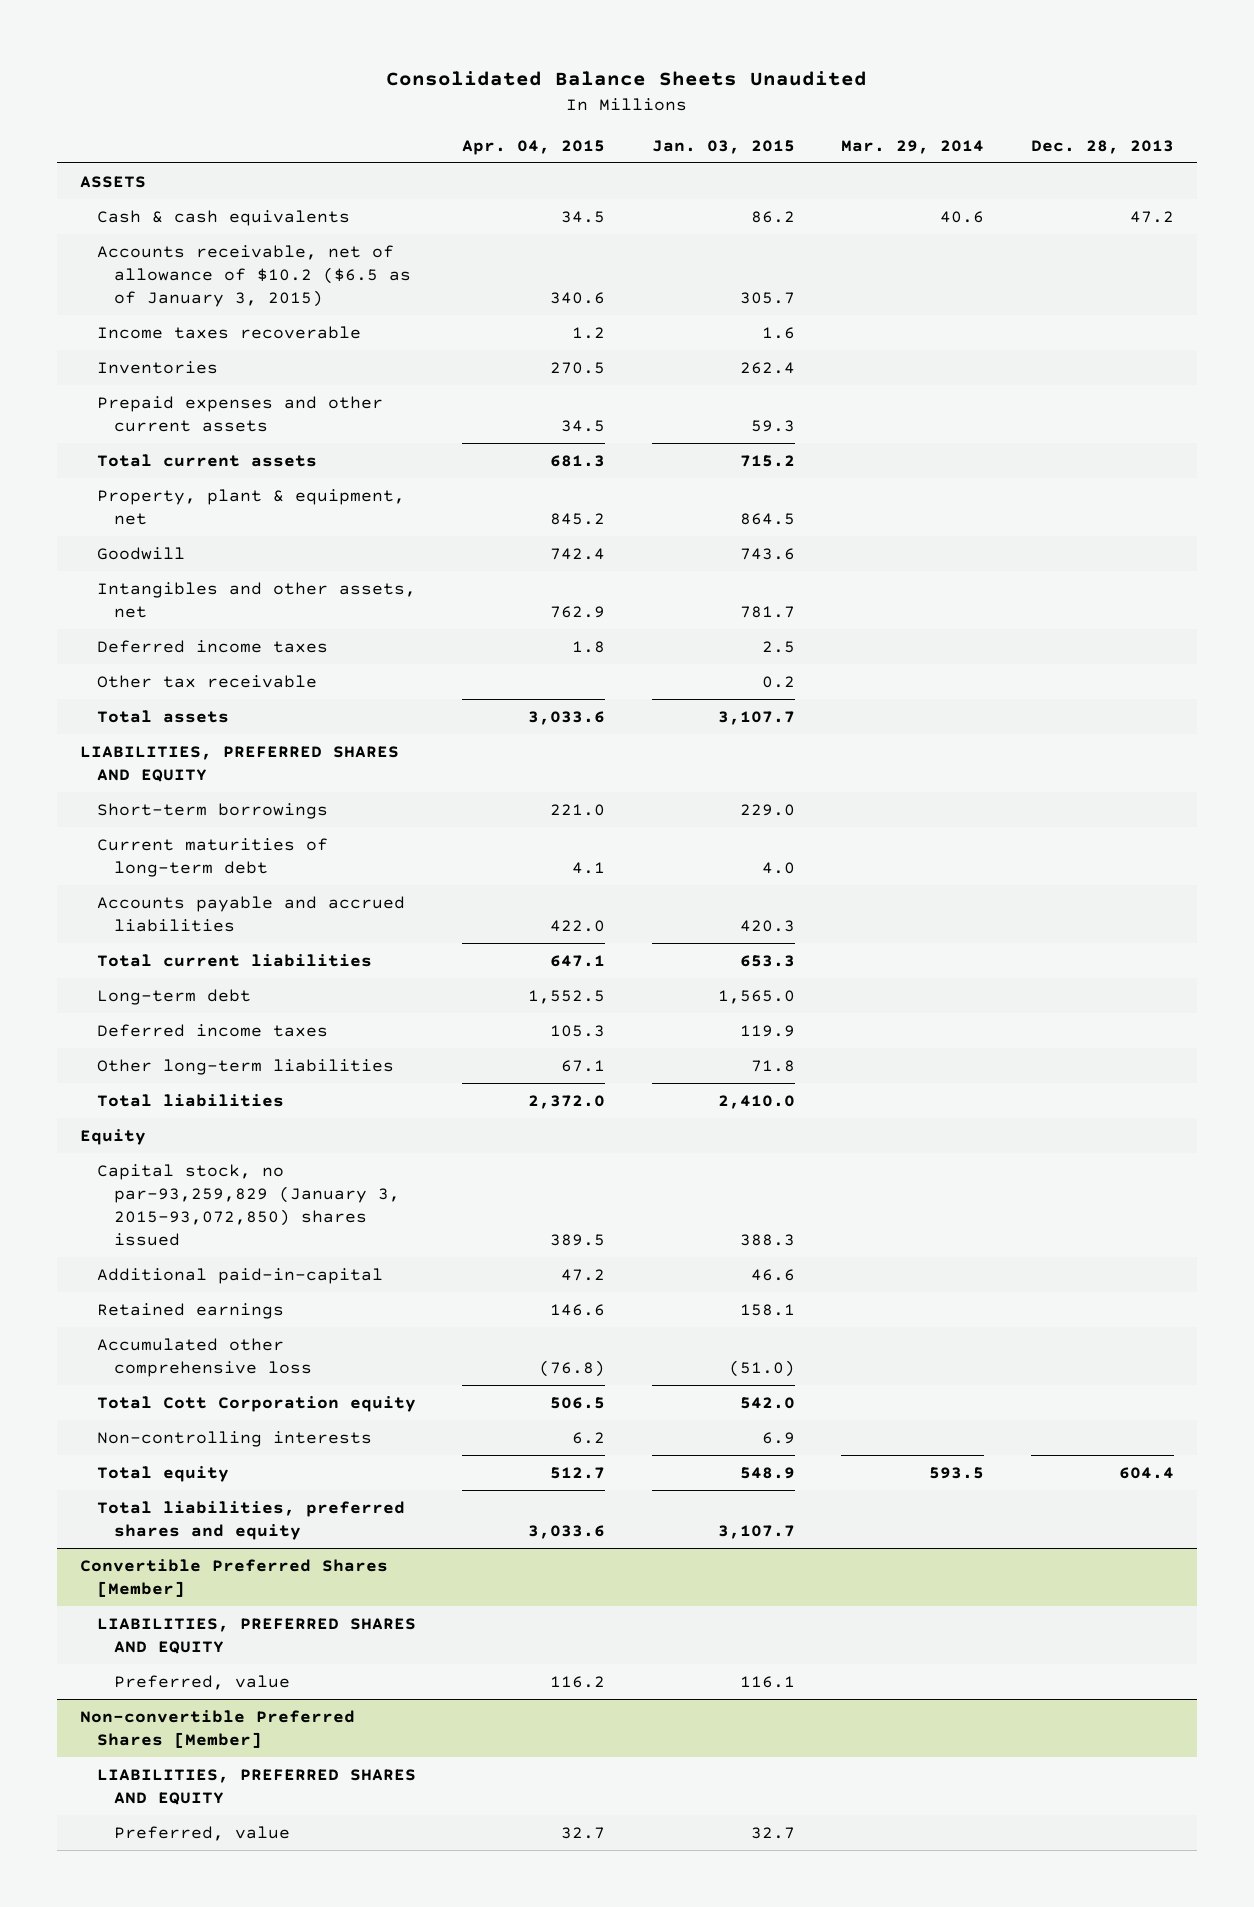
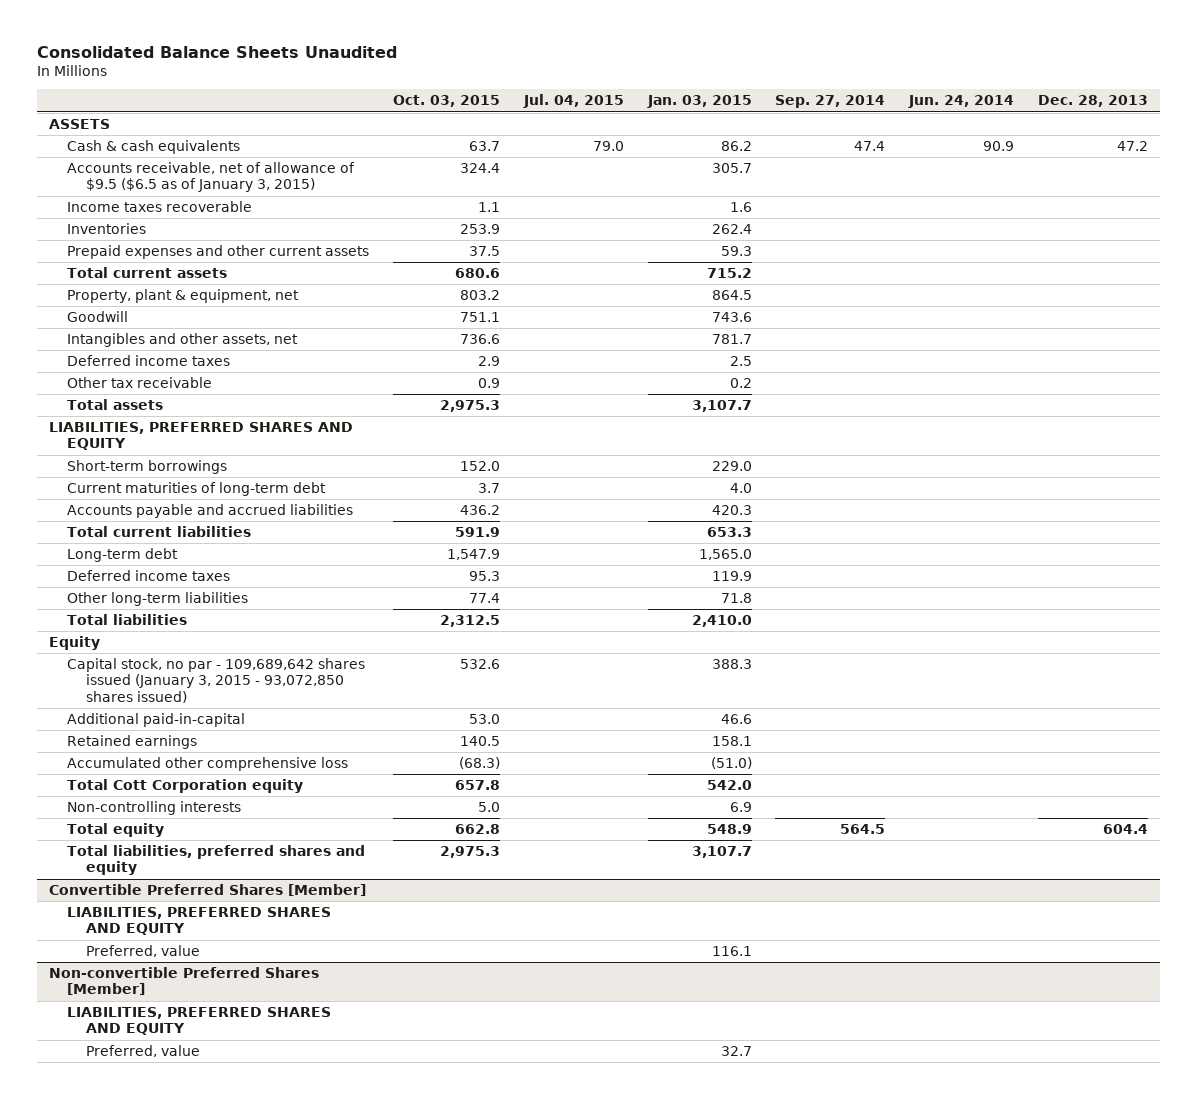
- | Apr. 04, 2015 | Jan. 03, 2015 | Mar. 29, 2014 | Dec. 28, 2013
+ | Oct. 03, 2015 | Jul. 04, 2015 | Jan. 03, 2015 | Sep. 27, 2014 | Jun. 24, 2014 | Dec. 28, 2013
- Accounts receivable, net of allowance of $10.2 ($6.5 as of January 3, 2015) | 340.6 | 305.7 | |
+ Accounts receivable, net of allowance of $9.5 ($6.5 as of January 3, 2015) | 324.4 | | 305.7 | | |
- Capital stock, no par-93,259,829 (January 3, 2015-93,072,850) shares issued | 389.5 | 388.3 | |
+ Capital stock, no par - 109,689,642 shares issued (January 3, 2015 - 93,072,850 shares issued) | 532.6 | | 388.3 | | |

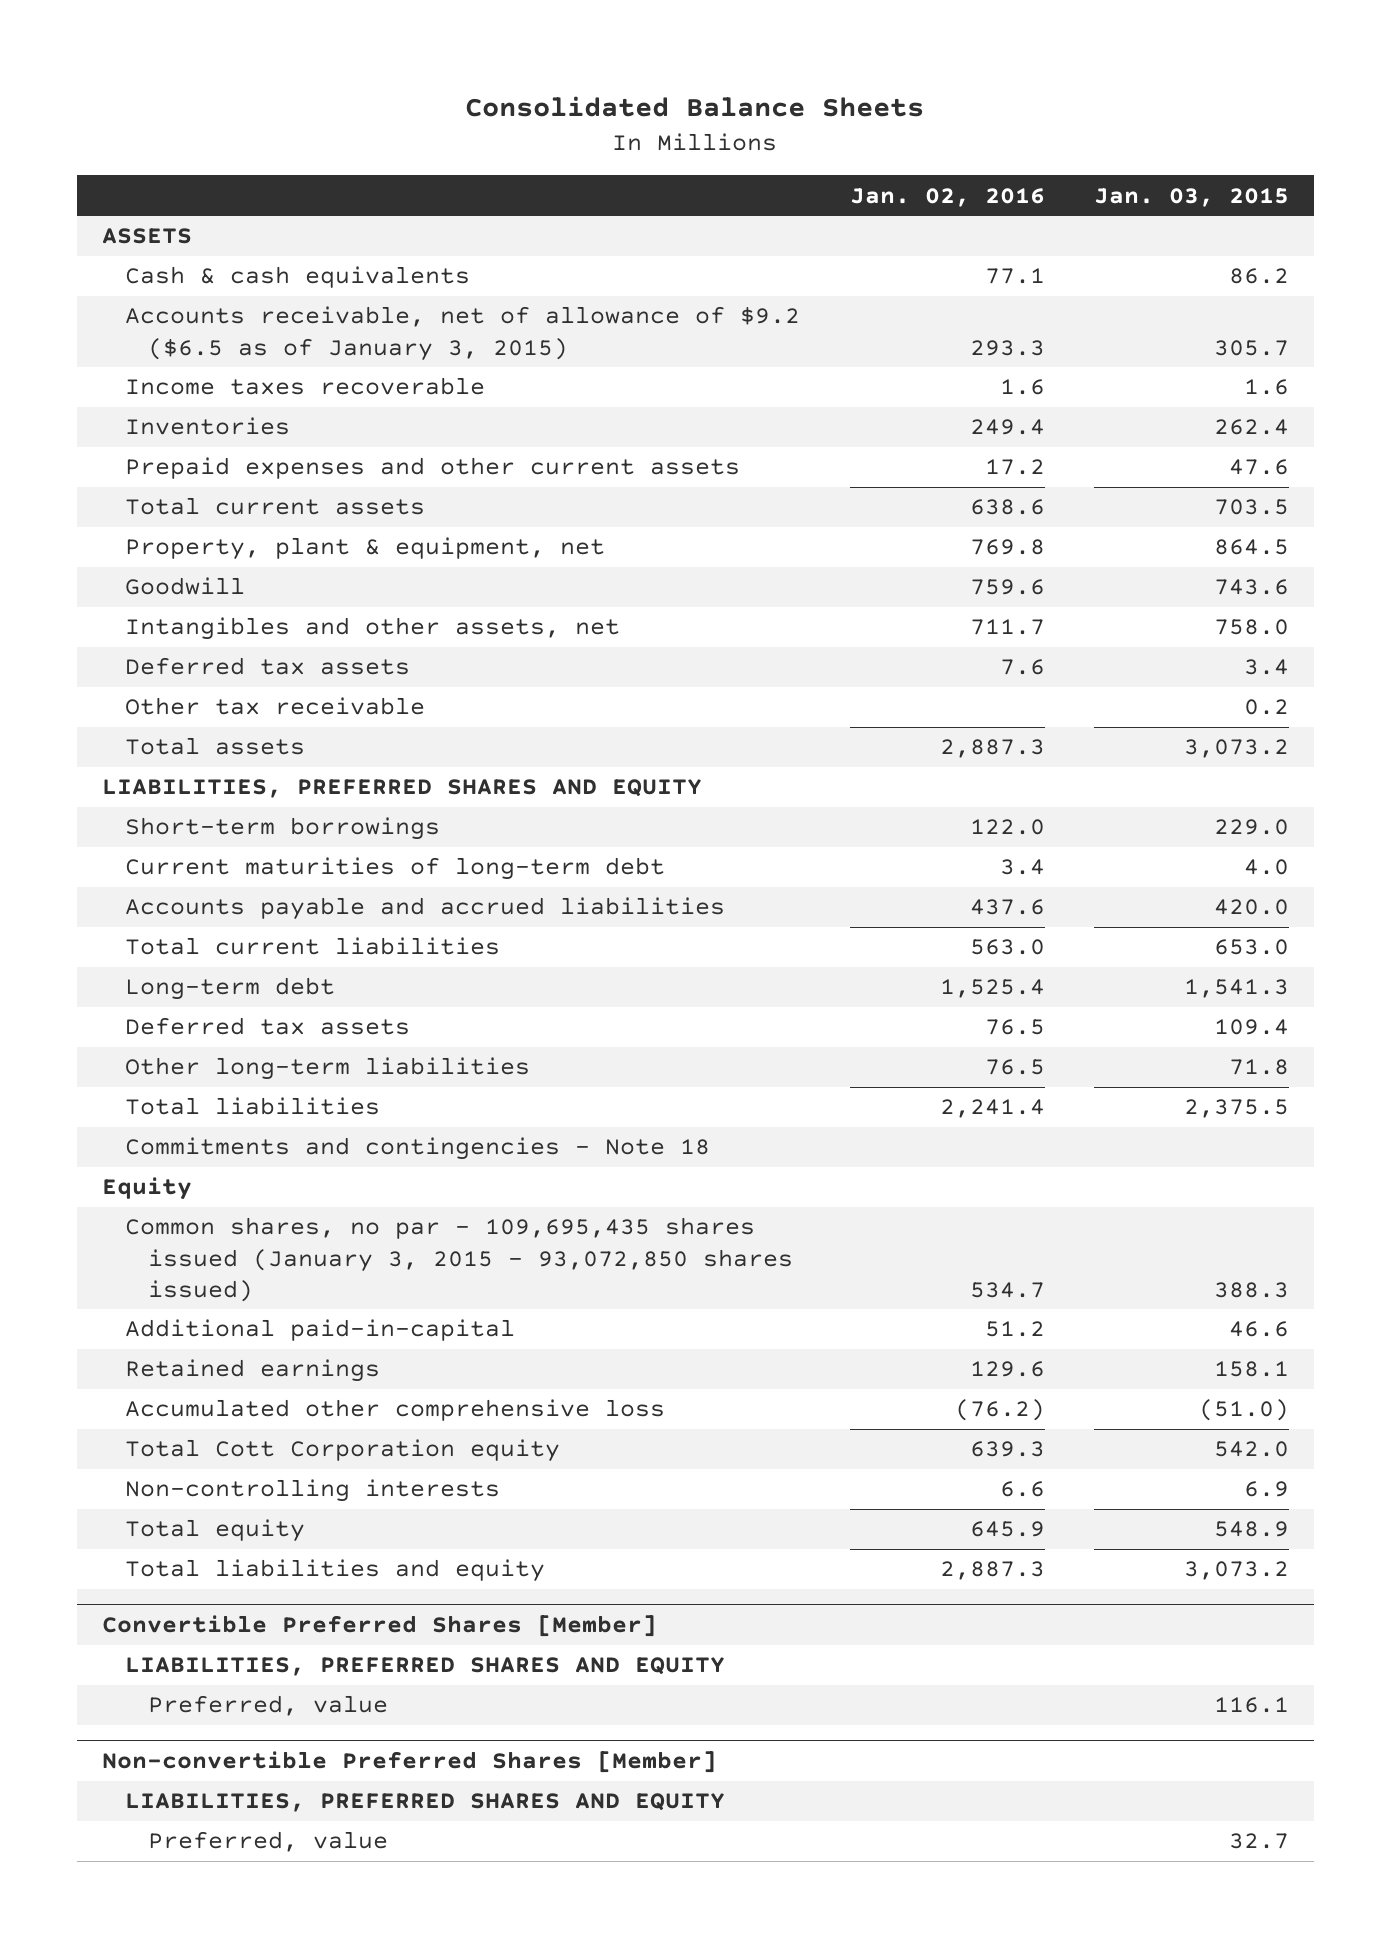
- Consolidated Balance Sheets Unaudited
+ Consolidated Balance Sheets
- | Oct. 03, 2015 | Jul. 04, 2015 | Jan. 03, 2015 | Sep. 27, 2014 | Jun. 24, 2014 | Dec. 28, 2013
+ | Jan. 02, 2016 | Jan. 03, 2015
- Accounts receivable, net of allowance of $9.5 ($6.5 as of January 3, 2015) | 324.4 | | 305.7 | | |
+ Accounts receivable, net of allowance of $9.2 ($6.5 as of January 3, 2015) | 293.3 | 305.7
- Prepaid expenses and other current assets | 37.5 | | 59.3 | | |
- Total current assets | 680.6 | | 715.2 | | |
+ Prepaid expenses and other current assets | 17.2 | 47.6
+ Total current assets | 638.6 | 703.5
- Intangibles and other assets, net | 736.6 | | 781.7 | | |
- Deferred income taxes | 2.9 | | 2.5 | | |
+ Intangibles and other assets, net | 711.7 | 758.0
+ Deferred tax assets | 7.6 | 3.4
- Total assets | 2,975.3 | | 3,107.7 | | |
+ Total assets | 2,887.3 | 3,073.2
- Accounts payable and accrued liabilities | 436.2 | | 420.3 | | |
- Total current liabilities | 591.9 | | 653.3 | | |
- Long-term debt | 1,547.9 | | 1,565.0 | | |
- Deferred income taxes | 95.3 | | 119.9 | | |
+ Accounts payable and accrued liabilities | 437.6 | 420.0
+ Total current liabilities | 563.0 | 653.0
+ Long-term debt | 1,525.4 | 1,541.3
+ Deferred tax assets | 76.5 | 109.4
- Total liabilities | 2,312.5 | | 2,410.0 | | |
+ Total liabilities | 2,241.4 | 2,375.5
+ Commitments and contingencies - Note 18
- Capital stock, no par - 109,689,642 shares issued (January 3, 2015 - 93,072,850 shares issued) | 532.6 | | 388.3 | | |
+ Common shares, no par - 109,695,435 shares issued (January 3, 2015 - 93,072,850 shares issued) | 534.7 | 388.3
- Total liabilities, preferred shares and equity | 2,975.3 | | 3,107.7 | | |
+ Total liabilities and equity | 2,887.3 | 3,073.2

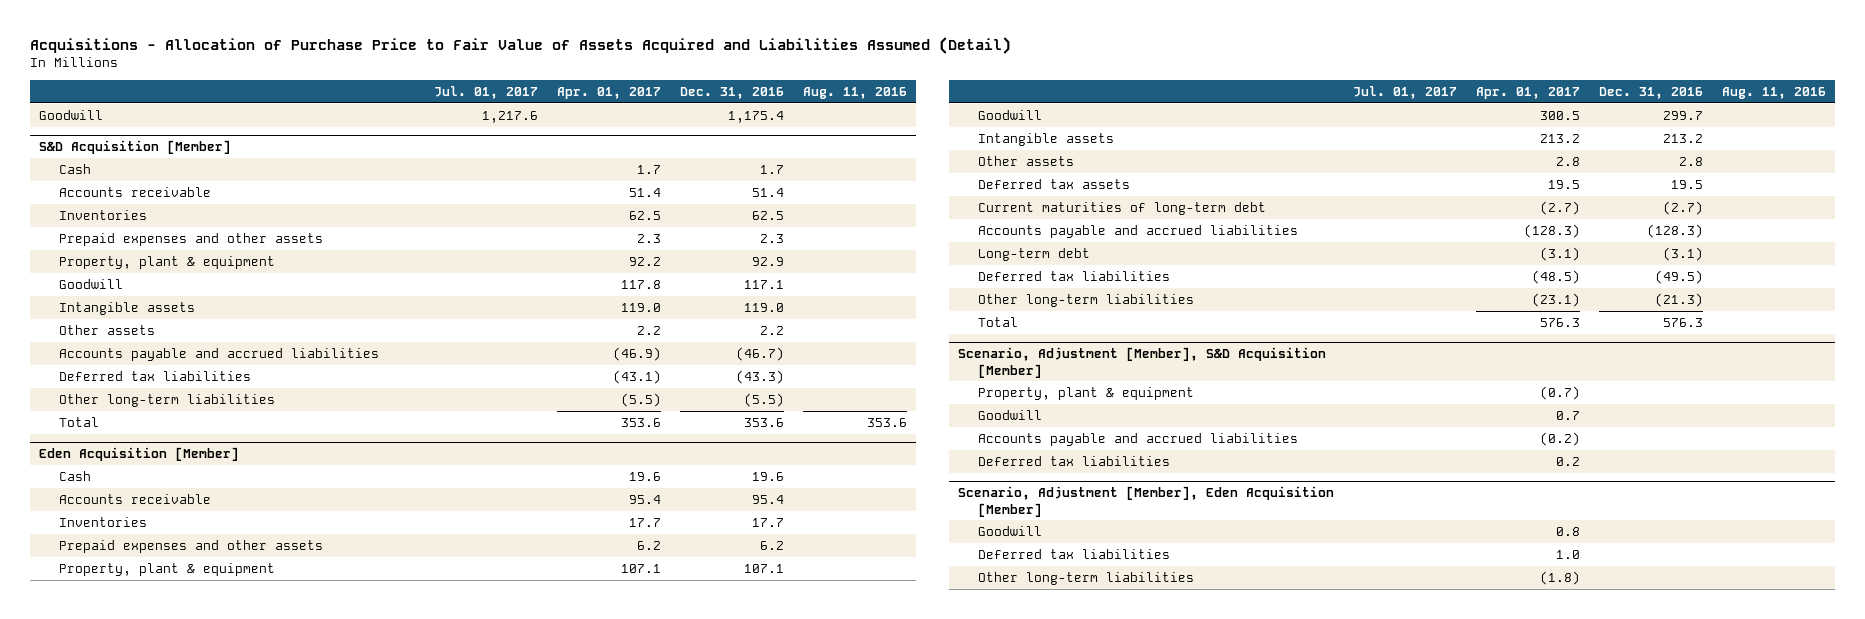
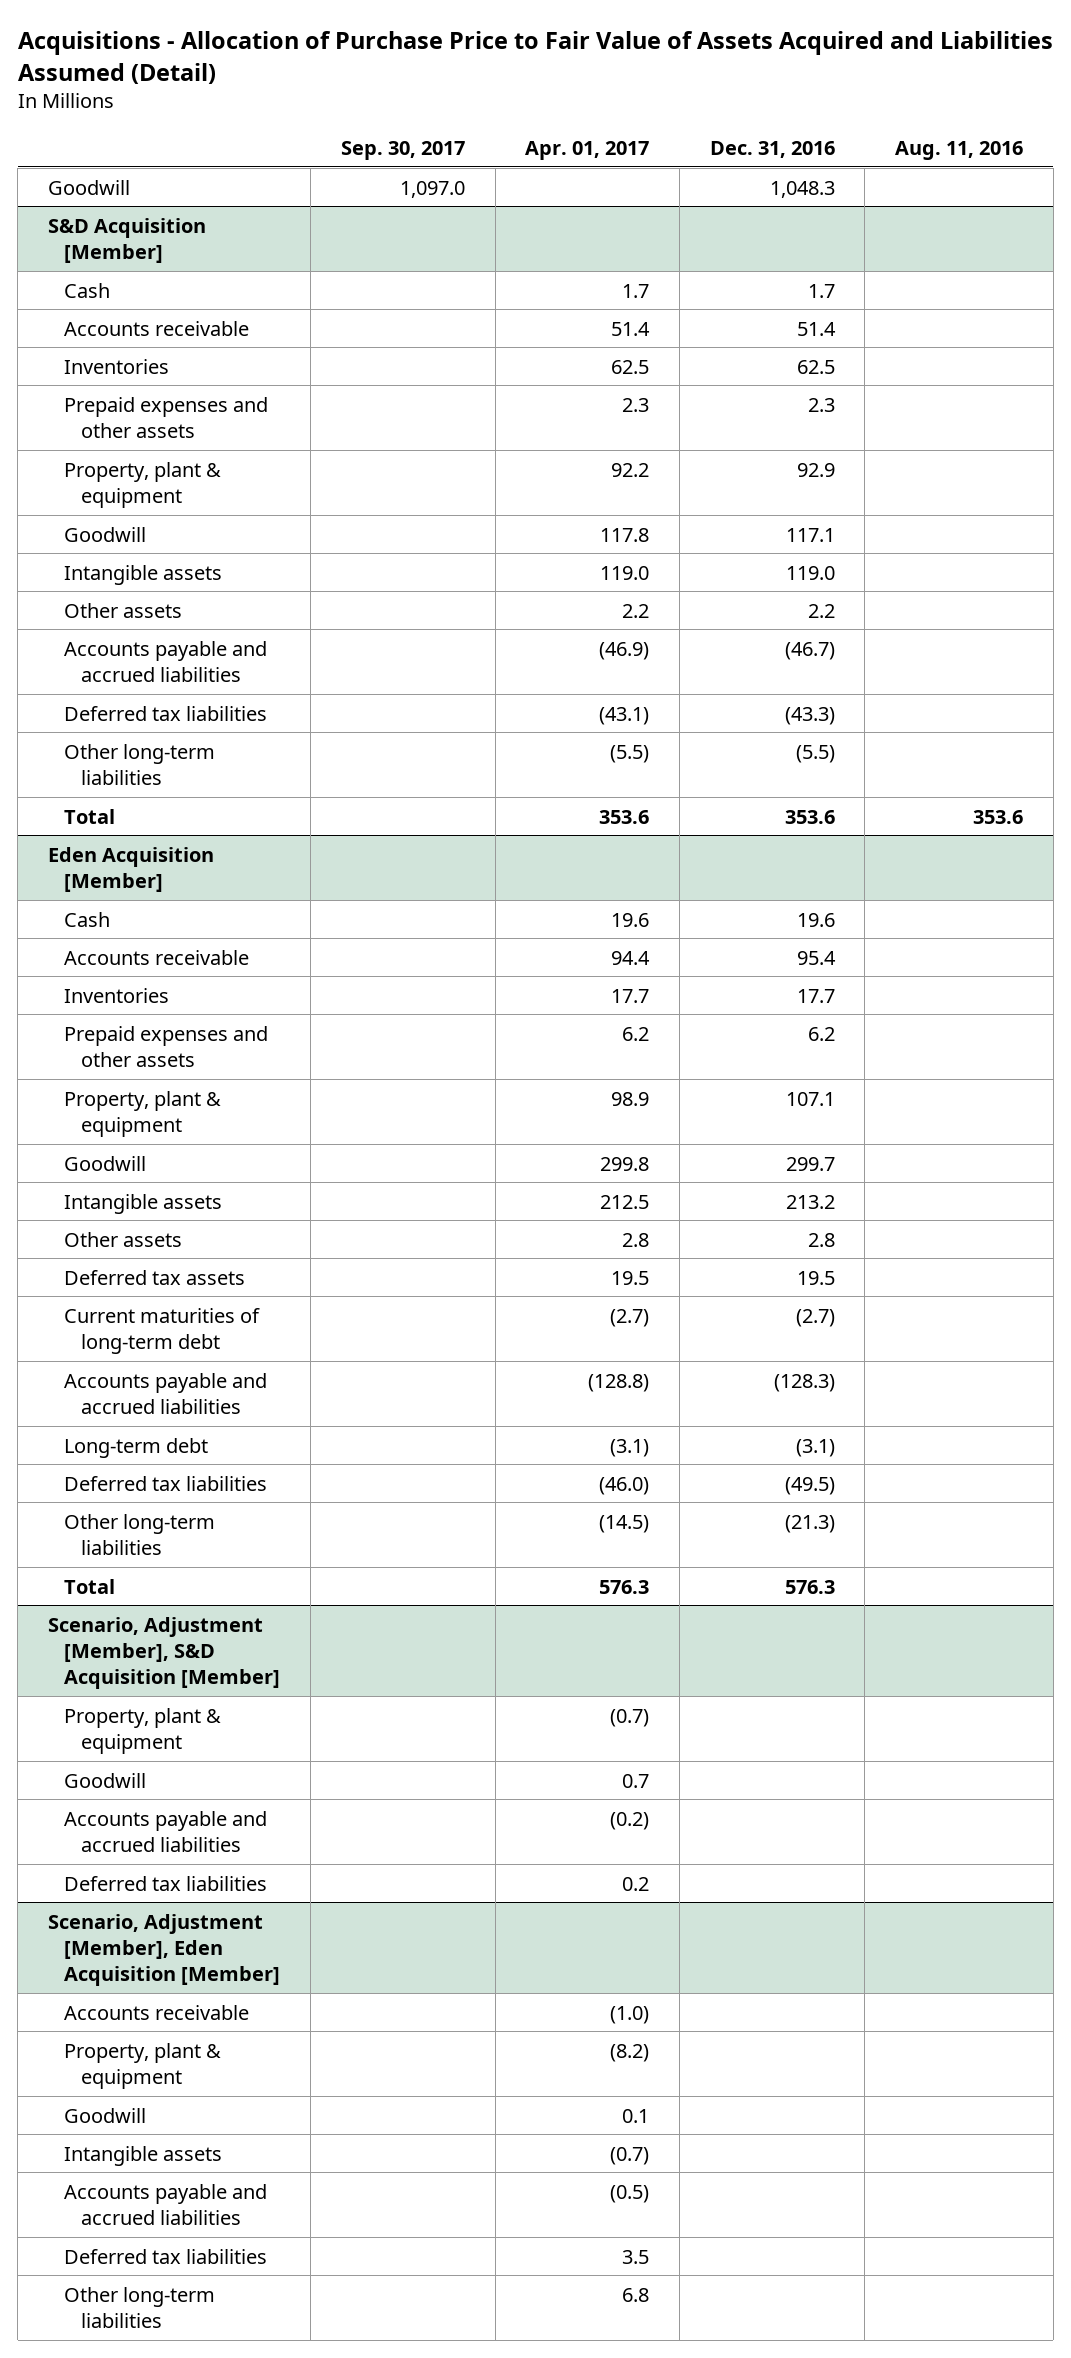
- | Jul. 01, 2017 | Apr. 01, 2017 | Dec. 31, 2016 | Aug. 11, 2016
+ | Sep. 30, 2017 | Apr. 01, 2017 | Dec. 31, 2016 | Aug. 11, 2016
- Goodwill | 1,217.6 | | 1,175.4 |
+ Goodwill | 1,097.0 | | 1,048.3 |
@ Eden Acquisition [Member]
- Accounts receivable | | 95.4 | 95.4 |
+ Accounts receivable | | 94.4 | 95.4 |
- Property, plant & equipment | | 107.1 | 107.1 |
- Goodwill | | 300.5 | 299.7 |
- Intangible assets | | 213.2 | 213.2 |
+ Property, plant & equipment | | 98.9 | 107.1 |
+ Goodwill | | 299.8 | 299.7 |
+ Intangible assets | | 212.5 | 213.2 |
- Accounts payable and accrued liabilities | | (128.3) | (128.3) |
+ Accounts payable and accrued liabilities | | (128.8) | (128.3) |
- Deferred tax liabilities | | (48.5) | (49.5) |
- Other long-term liabilities | | (23.1) | (21.3) |
+ Deferred tax liabilities | | (46.0) | (49.5) |
+ Other long-term liabilities | | (14.5) | (21.3) |
@ Scenario, Adjustment [Member], Eden Acquisition [Member]
- Goodwill | | 0.8 | |
- Deferred tax liabilities | | 1.0 | |
- Other long-term liabilities | | (1.8) | |
+ Accounts receivable | | (1.0) | |
+ Property, plant & equipment | | (8.2) | |
+ Goodwill | | 0.1 | |
+ Intangible assets | | (0.7) | |
+ Accounts payable and accrued liabilities | | (0.5) | |
+ Deferred tax liabilities | | 3.5 | |
+ Other long-term liabilities | | 6.8 | |

